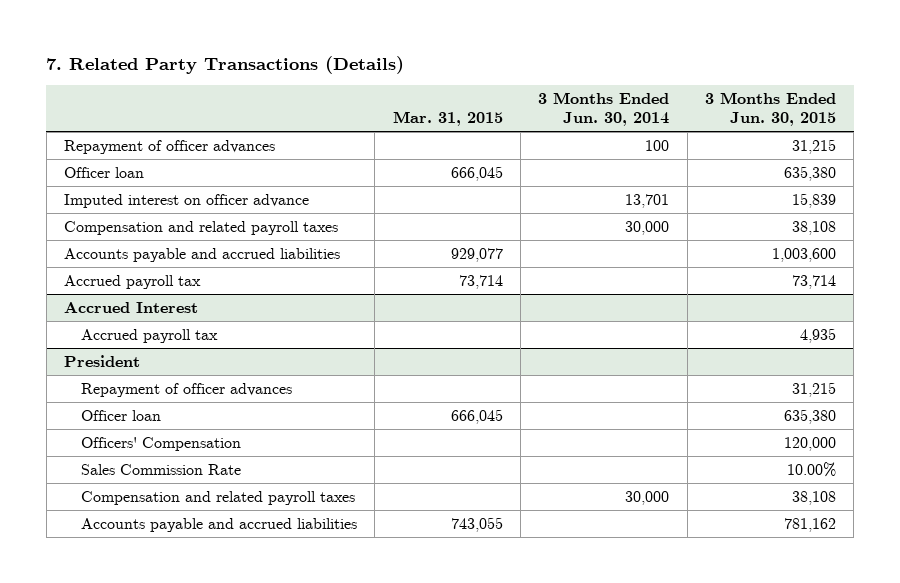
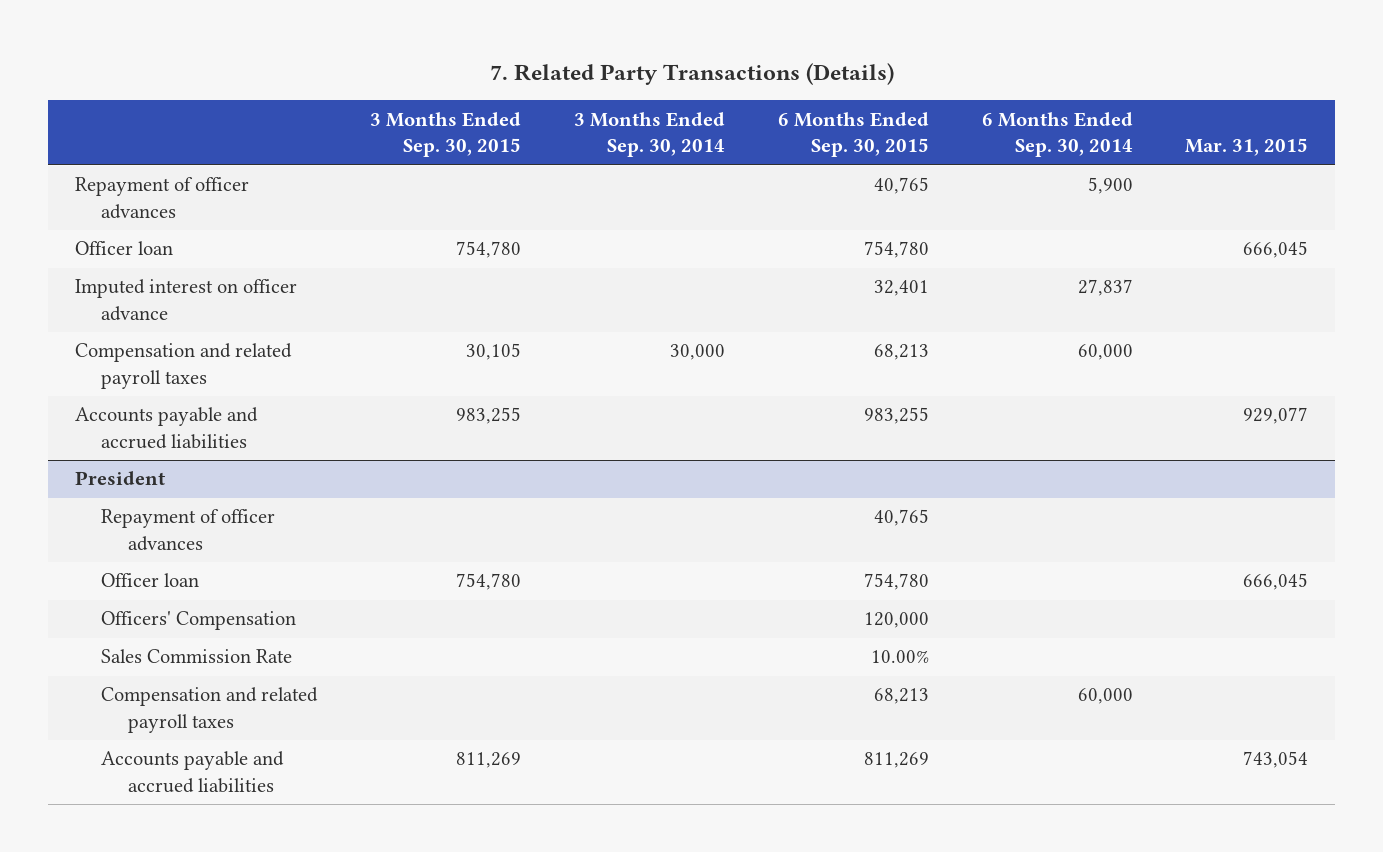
- | Mar. 31, 2015 | 3 Months Ended Jun. 30, 2014 | 3 Months Ended Jun. 30, 2015
+ | 3 Months Ended Sep. 30, 2015 | 3 Months Ended Sep. 30, 2014 | 6 Months Ended Sep. 30, 2015 | 6 Months Ended Sep. 30, 2014 | Mar. 31, 2015
- Accrued payroll tax | 73,714 | | 73,714
- Accrued Interest
- Accrued payroll tax | | | 4,935
@ President
- Accounts payable and accrued liabilities | 743,055 | | 781,162
+ Accounts payable and accrued liabilities | 811,269 | | 811,269 | | 743,054

